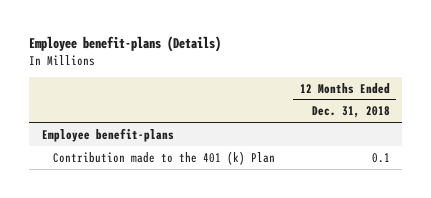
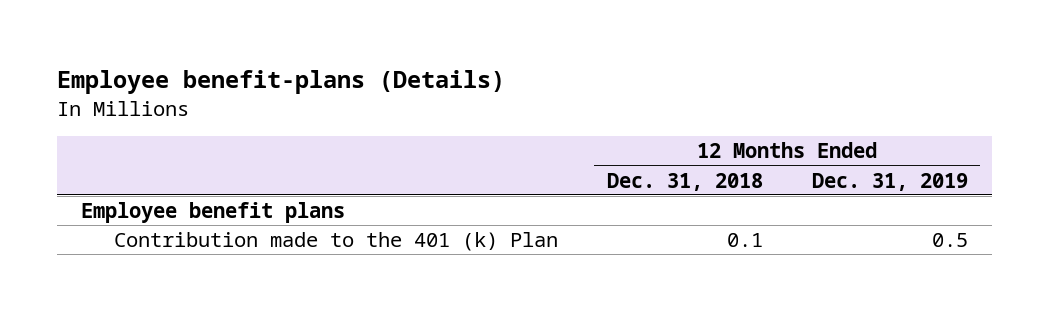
- | 12 Months Ended Dec. 31, 2018
+ | 12 Months Ended Dec. 31, 2018 | 12 Months Ended Dec. 31, 2019
- Employee benefit-plans
+ Employee benefit plans

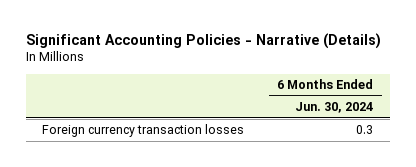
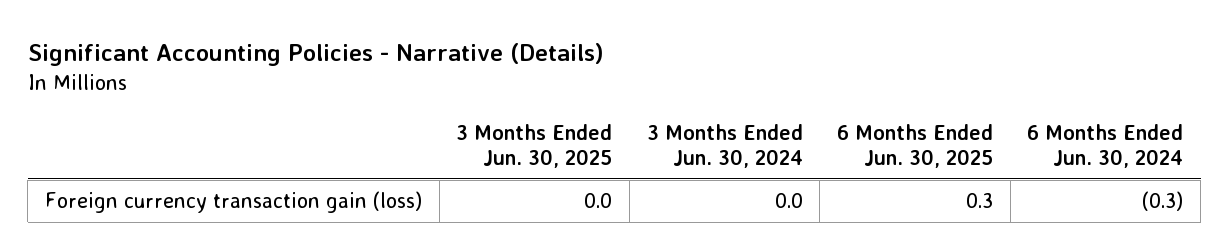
- | 6 Months Ended Jun. 30, 2024
+ | 3 Months Ended Jun. 30, 2025 | 3 Months Ended Jun. 30, 2024 | 6 Months Ended Jun. 30, 2025 | 6 Months Ended Jun. 30, 2024
- Foreign currency transaction losses | 0.3
+ Foreign currency transaction gain (loss) | 0.0 | 0.0 | 0.3 | (0.3)

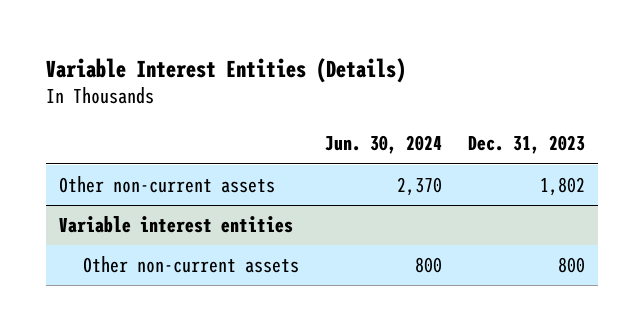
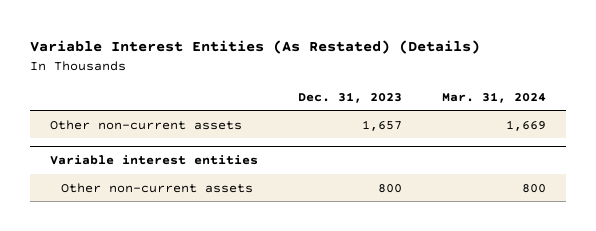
- Variable Interest Entities (Details)
+ Variable Interest Entities (As Restated) (Details)
- | Jun. 30, 2024 | Dec. 31, 2023
+ | Dec. 31, 2023 | Mar. 31, 2024
- Other non-current assets | 2,370 | 1,802
+ Other non-current assets | 1,657 | 1,669

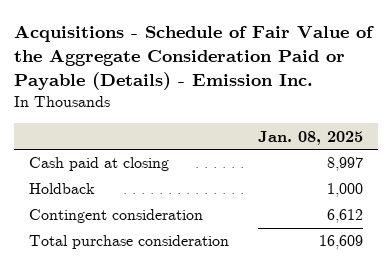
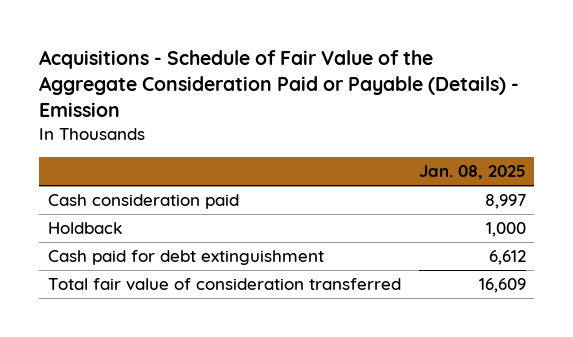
- Acquisitions - Schedule of Fair Value of the Aggregate Consideration Paid or Payable (Details) - Emission Inc.
+ Acquisitions - Schedule of Fair Value of the Aggregate Consideration Paid or Payable (Details) - Emission
- Cash paid at closing | 8,997
+ Cash consideration paid | 8,997
- Contingent consideration | 6,612
- Total purchase consideration | 16,609
+ Cash paid for debt extinguishment | 6,612
+ Total fair value of consideration transferred | 16,609

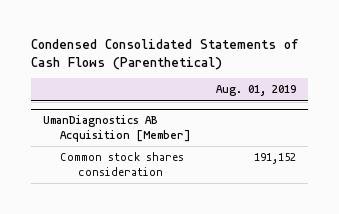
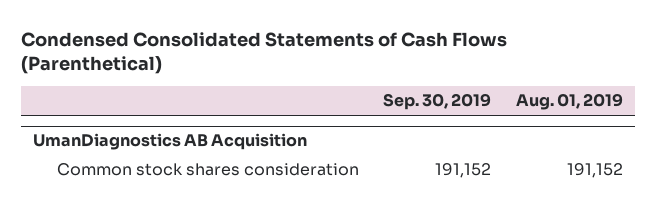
- | Aug. 01, 2019
+ | Sep. 30, 2019 | Aug. 01, 2019
- UmanDiagnostics AB Acquisition [Member]
+ UmanDiagnostics AB Acquisition

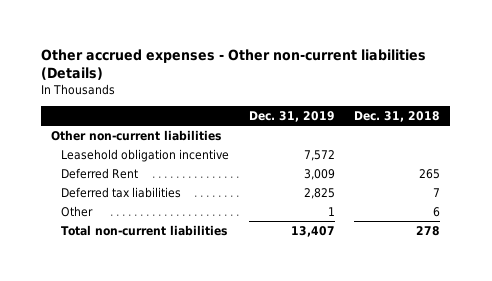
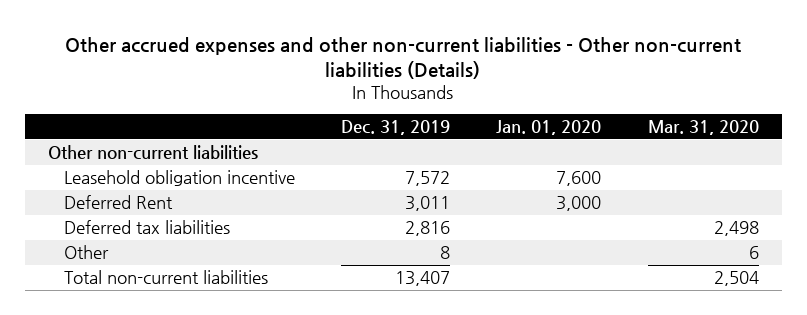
- Other accrued expenses - Other non-current liabilities (Details)
+ Other accrued expenses and other non-current liabilities - Other non-current liabilities (Details)
- | Dec. 31, 2019 | Dec. 31, 2018
+ | Dec. 31, 2019 | Jan. 01, 2020 | Mar. 31, 2020
- Deferred Rent | 3,009 | 265
- Deferred tax liabilities | 2,825 | 7
- Other | 1 | 6
+ Deferred Rent | 3,011 | 3,000 |
+ Deferred tax liabilities | 2,816 | | 2,498
+ Other | 8 | | 6

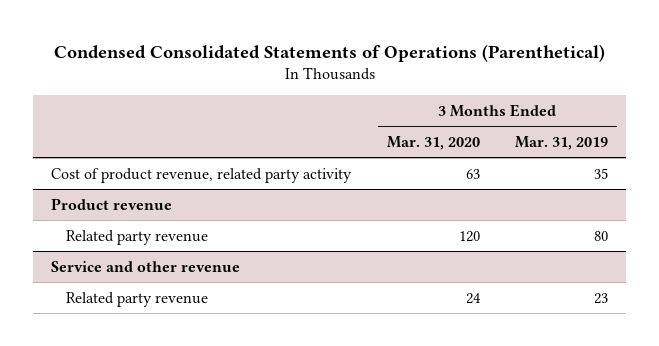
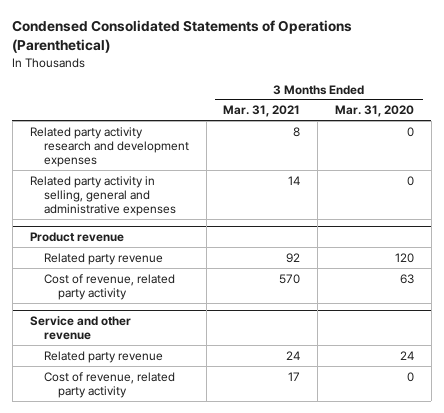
- | 3 Months Ended Mar. 31, 2020 | 3 Months Ended Mar. 31, 2019
+ | 3 Months Ended Mar. 31, 2021 | 3 Months Ended Mar. 31, 2020
- Cost of product revenue, related party activity | 63 | 35
+ Related party activity research and development expenses | 8 | 0
+ Related party activity in selling, general and administrative expenses | 14 | 0
@ Product revenue
+ Cost of revenue, related party activity | 570 | 63
@ Service and other revenue
+ Cost of revenue, related party activity | 17 | 0

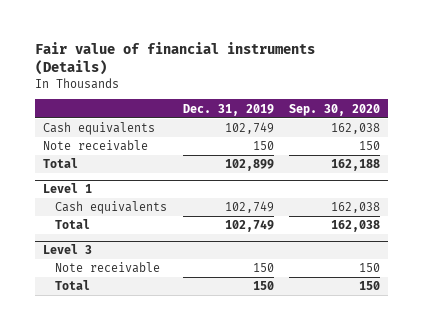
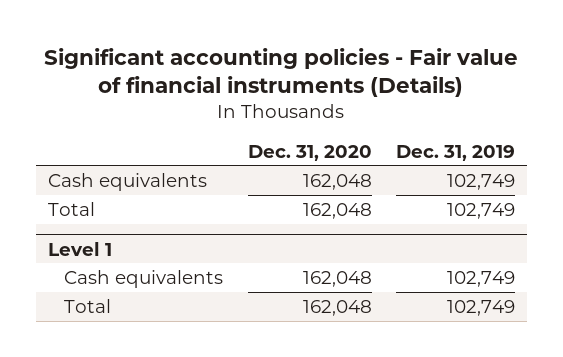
- Fair value of financial instruments (Details)
+ Significant accounting policies - Fair value of financial instruments (Details)
- | Dec. 31, 2019 | Sep. 30, 2020
+ | Dec. 31, 2020 | Dec. 31, 2019
- Note receivable | 150 | 150
- Total | 102,899 | 162,188
+ Total | 162,048 | 102,749
- Level 3
- Note receivable | 150 | 150
- Total | 150 | 150

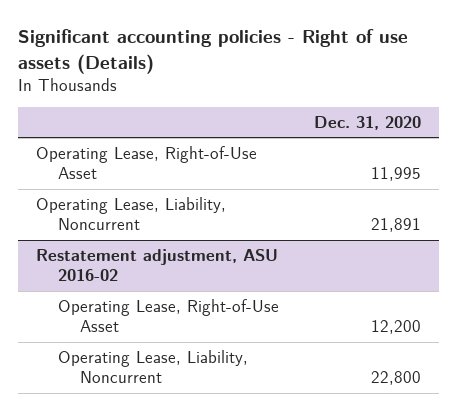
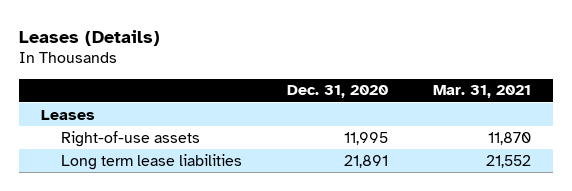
- Significant accounting policies - Right of use assets (Details)
+ Leases (Details)
- | Dec. 31, 2020
+ | Dec. 31, 2020 | Mar. 31, 2021
- Operating Lease, Right-of-Use Asset | 11,995
- Operating Lease, Liability, Noncurrent | 21,891
- Restatement adjustment, ASU 2016-02
- Operating Lease, Right-of-Use Asset | 12,200
- Operating Lease, Liability, Noncurrent | 22,800
+ Leases
+ Right-of-use assets | 11,995 | 11,870
+ Long term lease liabilities | 21,891 | 21,552

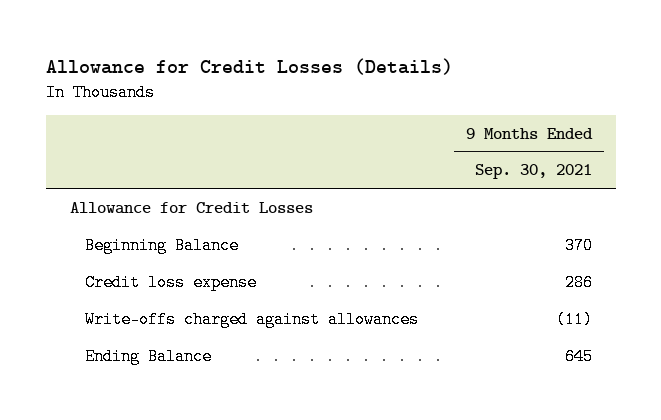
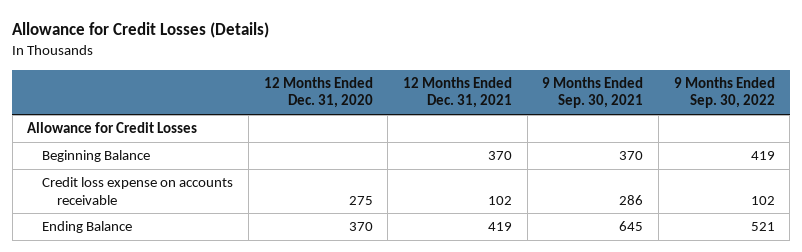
- | 9 Months Ended Sep. 30, 2021
+ | 12 Months Ended Dec. 31, 2020 | 12 Months Ended Dec. 31, 2021 | 9 Months Ended Sep. 30, 2021 | 9 Months Ended Sep. 30, 2022
- Credit loss expense | 286
- Write-offs charged against allowances | (11)
+ Credit loss expense on accounts receivable | 275 | 102 | 286 | 102

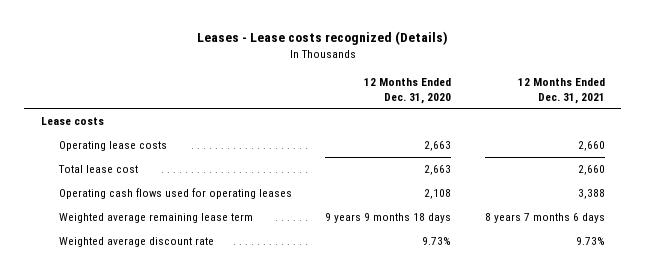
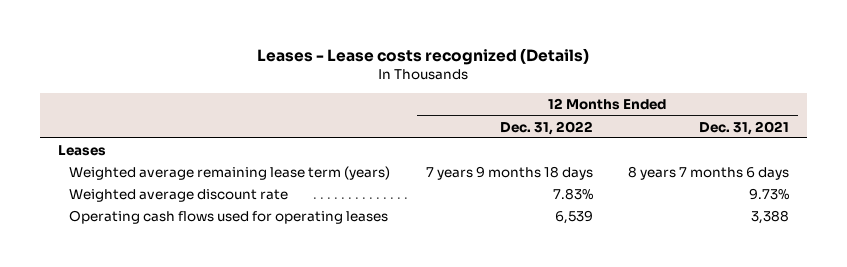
- | 12 Months Ended Dec. 31, 2020 | 12 Months Ended Dec. 31, 2021
+ | 12 Months Ended Dec. 31, 2022 | 12 Months Ended Dec. 31, 2021
- Lease costs
- Operating lease costs | 2,663 | 2,660
- Total lease cost | 2,663 | 2,660
- Weighted average remaining lease term | 9 years 9 months 18 days | 8 years 7 months 6 days
+ Leases
+ Weighted average remaining lease term (years) | 7 years 9 months 18 days | 8 years 7 months 6 days
moved down: Operating cash flows used for operating leases | 6,539 | 3,388

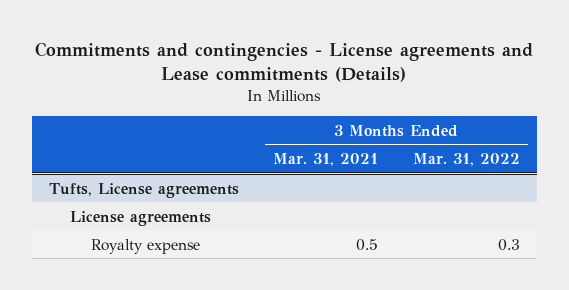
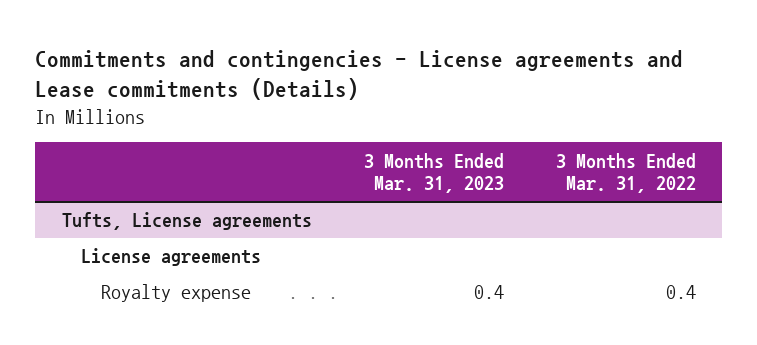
- | 3 Months Ended Mar. 31, 2021 | 3 Months Ended Mar. 31, 2022
+ | 3 Months Ended Mar. 31, 2023 | 3 Months Ended Mar. 31, 2022
@ Tufts, License agreements
- Royalty expense | 0.5 | 0.3
+ Royalty expense | 0.4 | 0.4

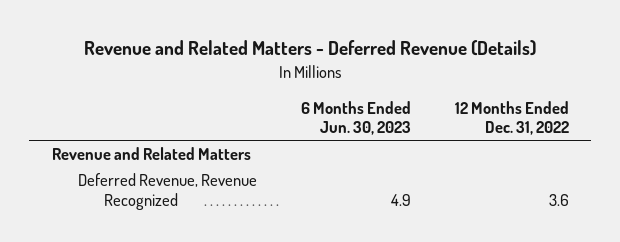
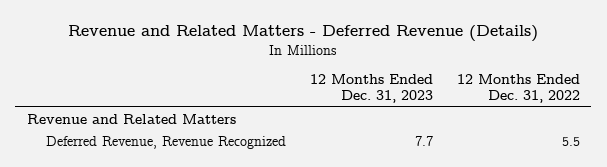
- | 6 Months Ended Jun. 30, 2023 | 12 Months Ended Dec. 31, 2022
+ | 12 Months Ended Dec. 31, 2023 | 12 Months Ended Dec. 31, 2022
- Deferred Revenue, Revenue Recognized | 4.9 | 3.6
+ Deferred Revenue, Revenue Recognized | 7.7 | 5.5

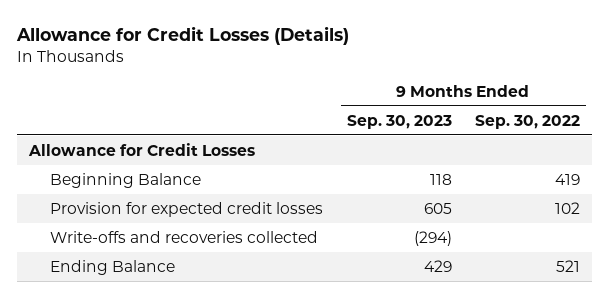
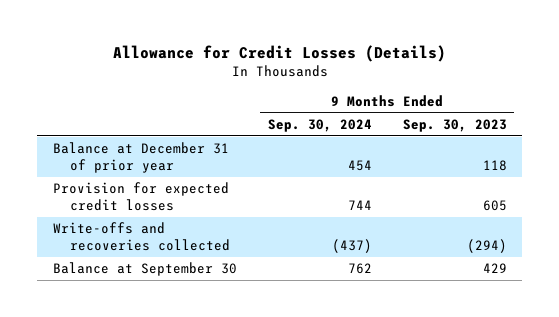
- | 9 Months Ended Sep. 30, 2023 | 9 Months Ended Sep. 30, 2022
+ | 9 Months Ended Sep. 30, 2024 | 9 Months Ended Sep. 30, 2023
- Allowance for Credit Losses
- Beginning Balance | 118 | 419
+ Balance at December 31 of prior year | 454 | 118
- Ending Balance | 429 | 521
+ Balance at September 30 | 762 | 429

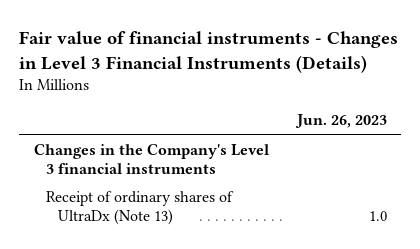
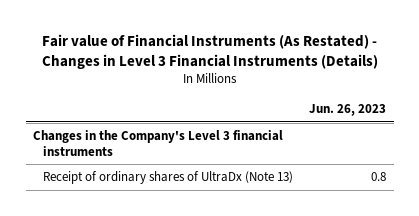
- Fair value of financial instruments - Changes in Level 3 Financial Instruments (Details)
+ Fair value of Financial Instruments (As Restated) - Changes in Level 3 Financial Instruments (Details)
- Receipt of ordinary shares of UltraDx (Note 13) | 1.0
+ Receipt of ordinary shares of UltraDx (Note 13) | 0.8

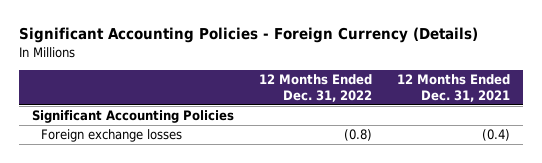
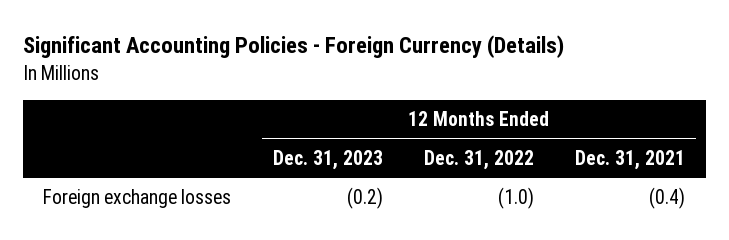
- | 12 Months Ended Dec. 31, 2022 | 12 Months Ended Dec. 31, 2021
+ | 12 Months Ended Dec. 31, 2023 | 12 Months Ended Dec. 31, 2022 | 12 Months Ended Dec. 31, 2021
- Significant Accounting Policies
- Foreign exchange losses | (0.8) | (0.4)
+ Foreign exchange losses | (0.2) | (1.0) | (0.4)

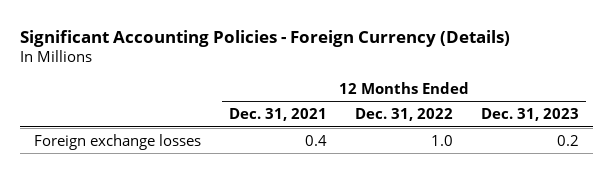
- | 12 Months Ended Dec. 31, 2023 | 12 Months Ended Dec. 31, 2022 | 12 Months Ended Dec. 31, 2021
+ | 12 Months Ended Dec. 31, 2021 | 12 Months Ended Dec. 31, 2022 | 12 Months Ended Dec. 31, 2023
- Foreign exchange losses | (0.2) | (1.0) | (0.4)
+ Foreign exchange losses | 0.4 | 1.0 | 0.2

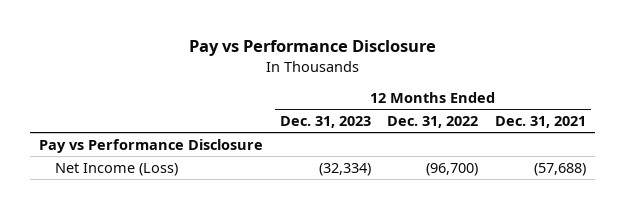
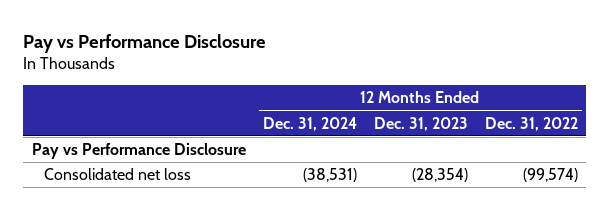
- | 12 Months Ended Dec. 31, 2023 | 12 Months Ended Dec. 31, 2022 | 12 Months Ended Dec. 31, 2021
+ | 12 Months Ended Dec. 31, 2024 | 12 Months Ended Dec. 31, 2023 | 12 Months Ended Dec. 31, 2022
- Net Income (Loss) | (32,334) | (96,700) | (57,688)
+ Consolidated net loss | (38,531) | (28,354) | (99,574)

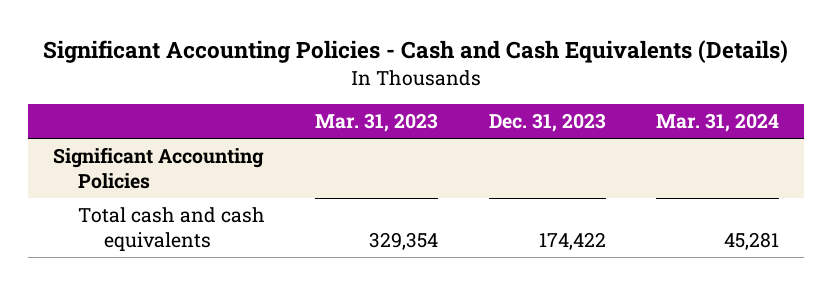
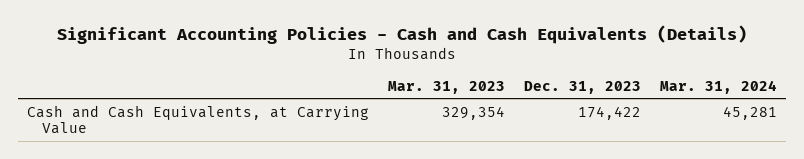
- Significant Accounting Policies
- Total cash and cash equivalents | 329,354 | 174,422 | 45,281
+ Cash and Cash Equivalents, at Carrying Value | 329,354 | 174,422 | 45,281

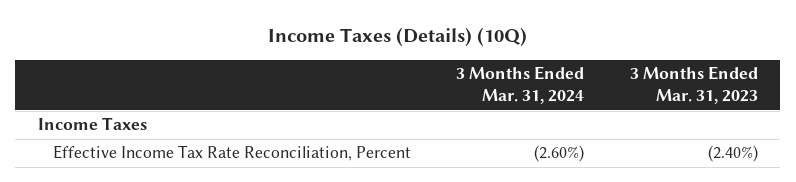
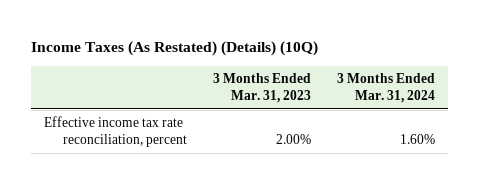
- Income Taxes (Details) (10Q)
+ Income Taxes (As Restated) (Details) (10Q)
- | 3 Months Ended Mar. 31, 2024 | 3 Months Ended Mar. 31, 2023
+ | 3 Months Ended Mar. 31, 2023 | 3 Months Ended Mar. 31, 2024
- Income Taxes
- Effective Income Tax Rate Reconciliation, Percent | (2.60%) | (2.40%)
+ Effective income tax rate reconciliation, percent | 2.00% | 1.60%

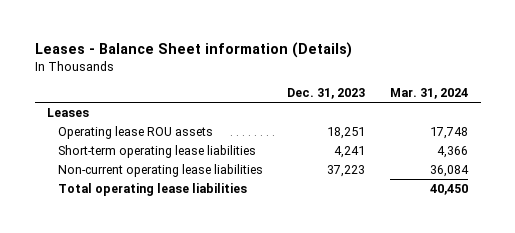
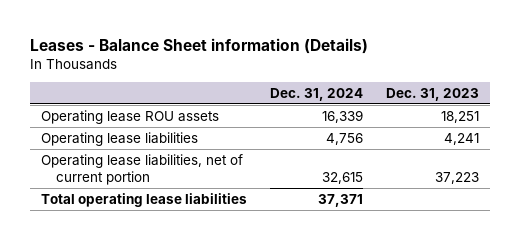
- | Dec. 31, 2023 | Mar. 31, 2024
+ | Dec. 31, 2024 | Dec. 31, 2023
- Leases
- Short-term operating lease liabilities | 4,241 | 4,366
- Non-current operating lease liabilities | 37,223 | 36,084
+ Operating lease liabilities | 4,756 | 4,241
+ Operating lease liabilities, net of current portion | 32,615 | 37,223

